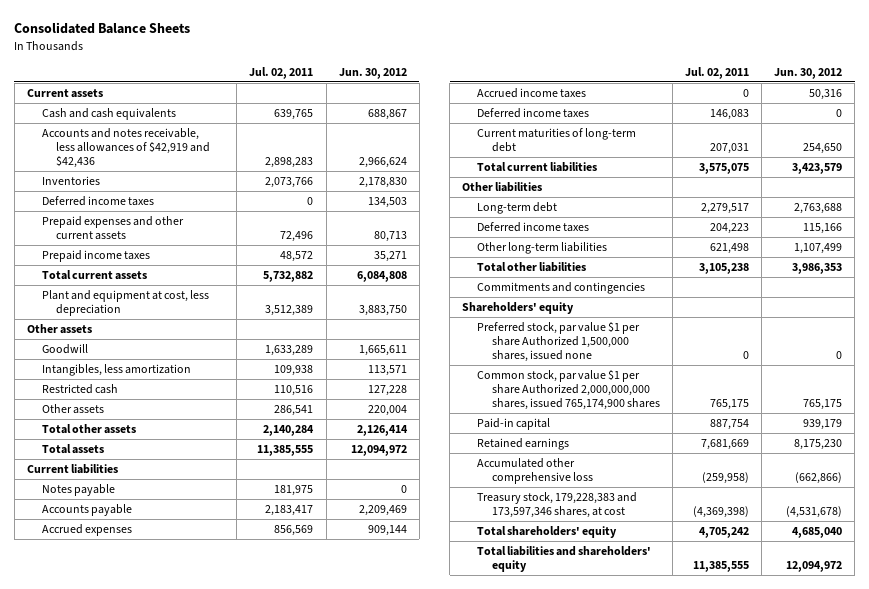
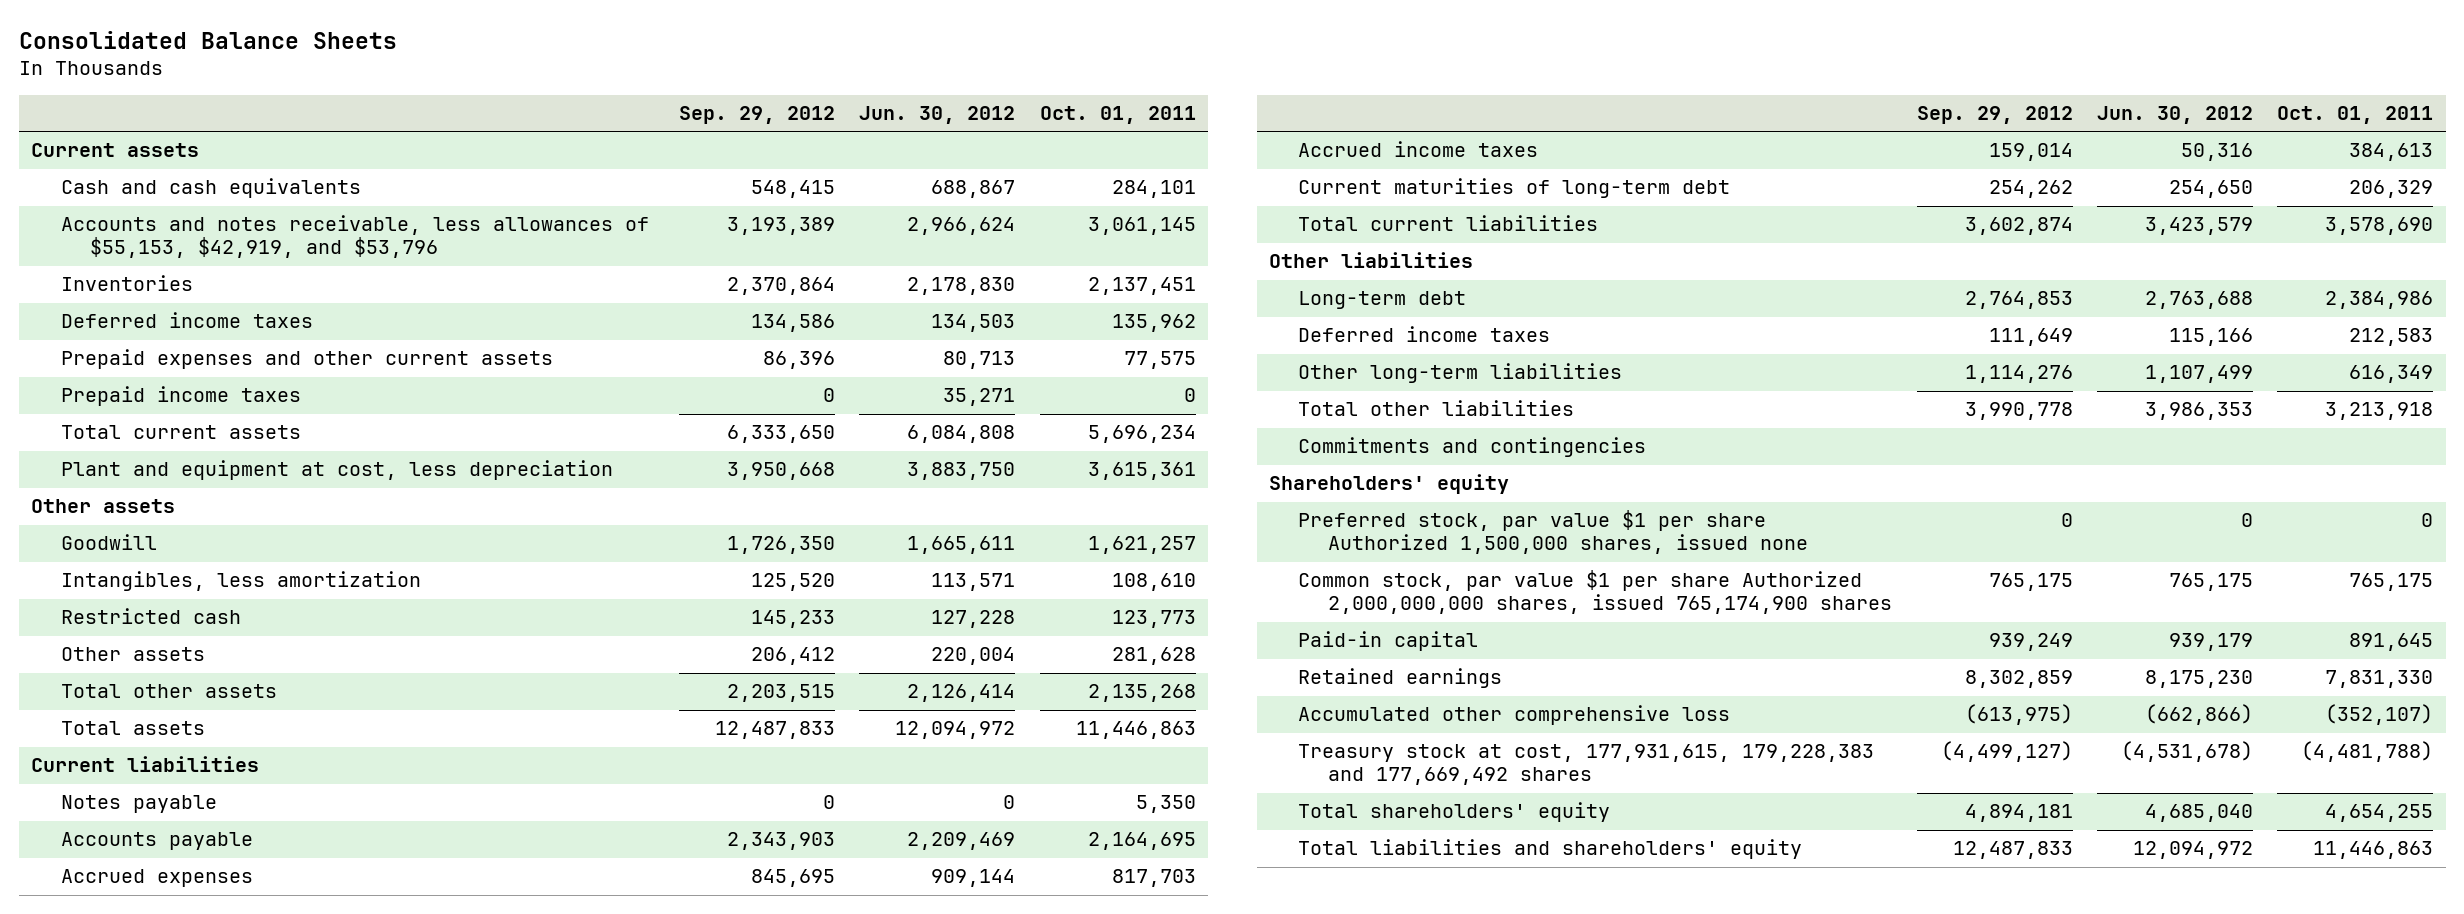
- | Jul. 02, 2011 | Jun. 30, 2012
+ | Sep. 29, 2012 | Jun. 30, 2012 | Oct. 01, 2011
- Accounts and notes receivable, less allowances of $42,919 and $42,436 | 2,898,283 | 2,966,624
+ Accounts and notes receivable, less allowances of $55,153, $42,919, and $53,796 | 3,193,389 | 2,966,624 | 3,061,145
- Deferred income taxes | 146,083 | 0
- Treasury stock, 179,228,383 and 173,597,346 shares, at cost | (4,369,398) | (4,531,678)
+ Treasury stock at cost, 177,931,615, 179,228,383 and 177,669,492 shares | (4,499,127) | (4,531,678) | (4,481,788)

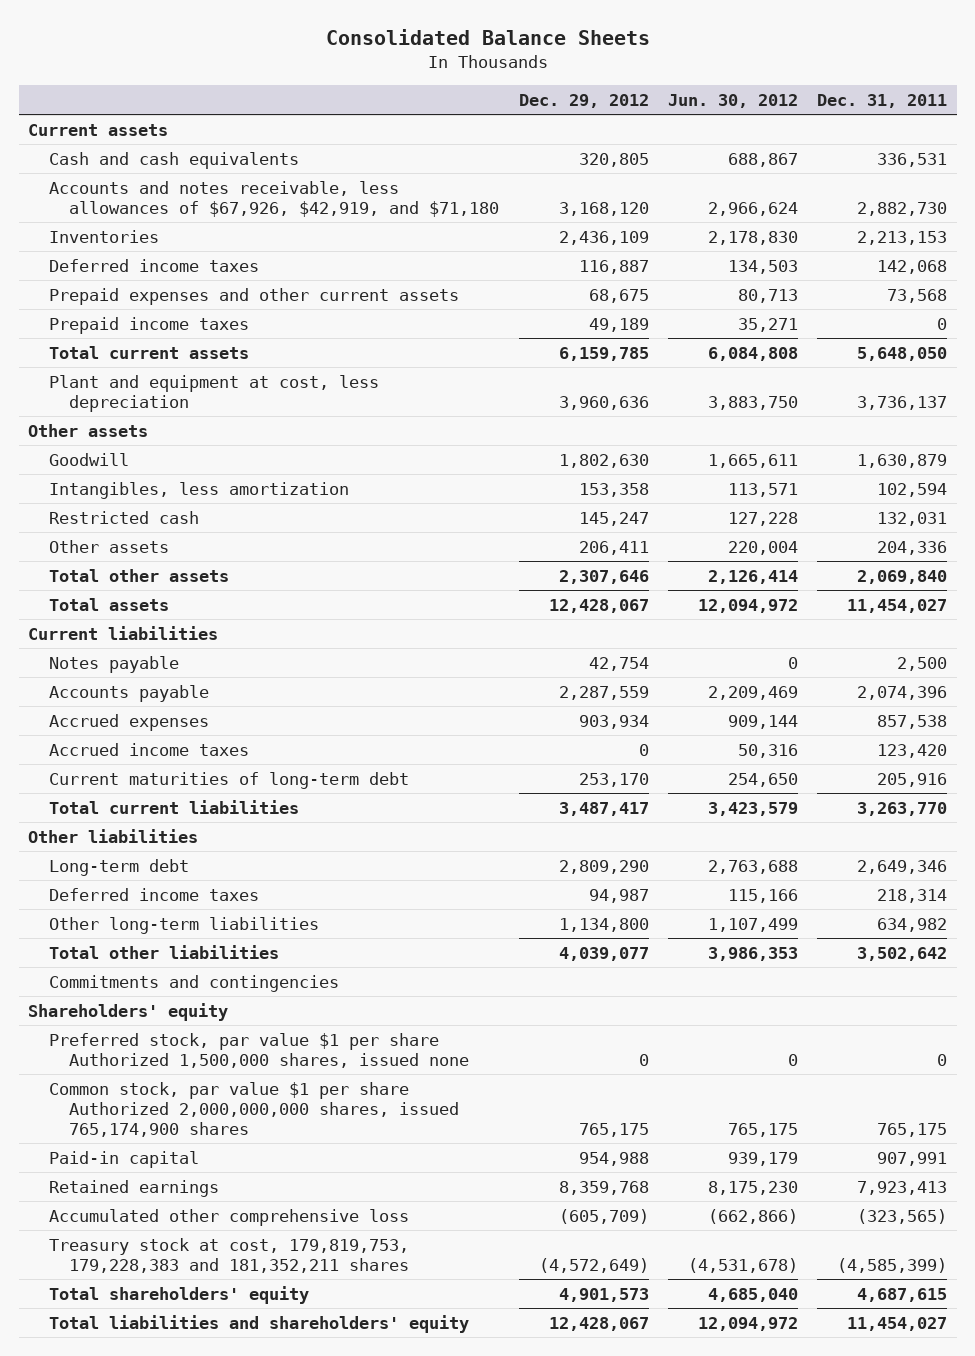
- | Sep. 29, 2012 | Jun. 30, 2012 | Oct. 01, 2011
+ | Dec. 29, 2012 | Jun. 30, 2012 | Dec. 31, 2011
- Accounts and notes receivable, less allowances of $55,153, $42,919, and $53,796 | 3,193,389 | 2,966,624 | 3,061,145
+ Accounts and notes receivable, less allowances of $67,926, $42,919, and $71,180 | 3,168,120 | 2,966,624 | 2,882,730
- Treasury stock at cost, 177,931,615, 179,228,383 and 177,669,492 shares | (4,499,127) | (4,531,678) | (4,481,788)
+ Treasury stock at cost, 179,819,753, 179,228,383 and 181,352,211 shares | (4,572,649) | (4,531,678) | (4,585,399)

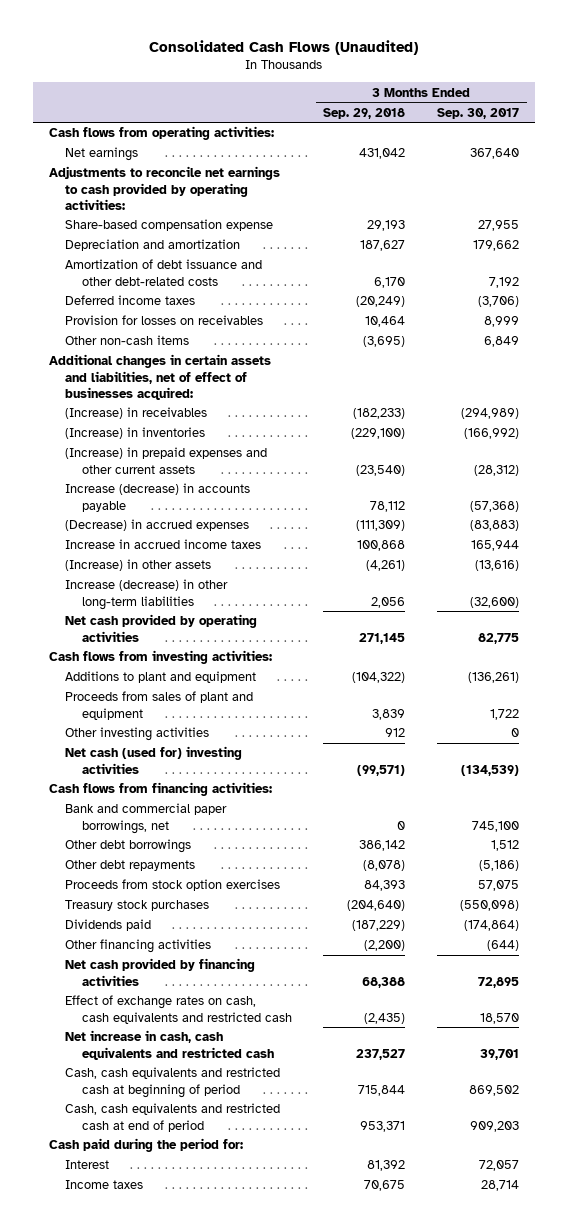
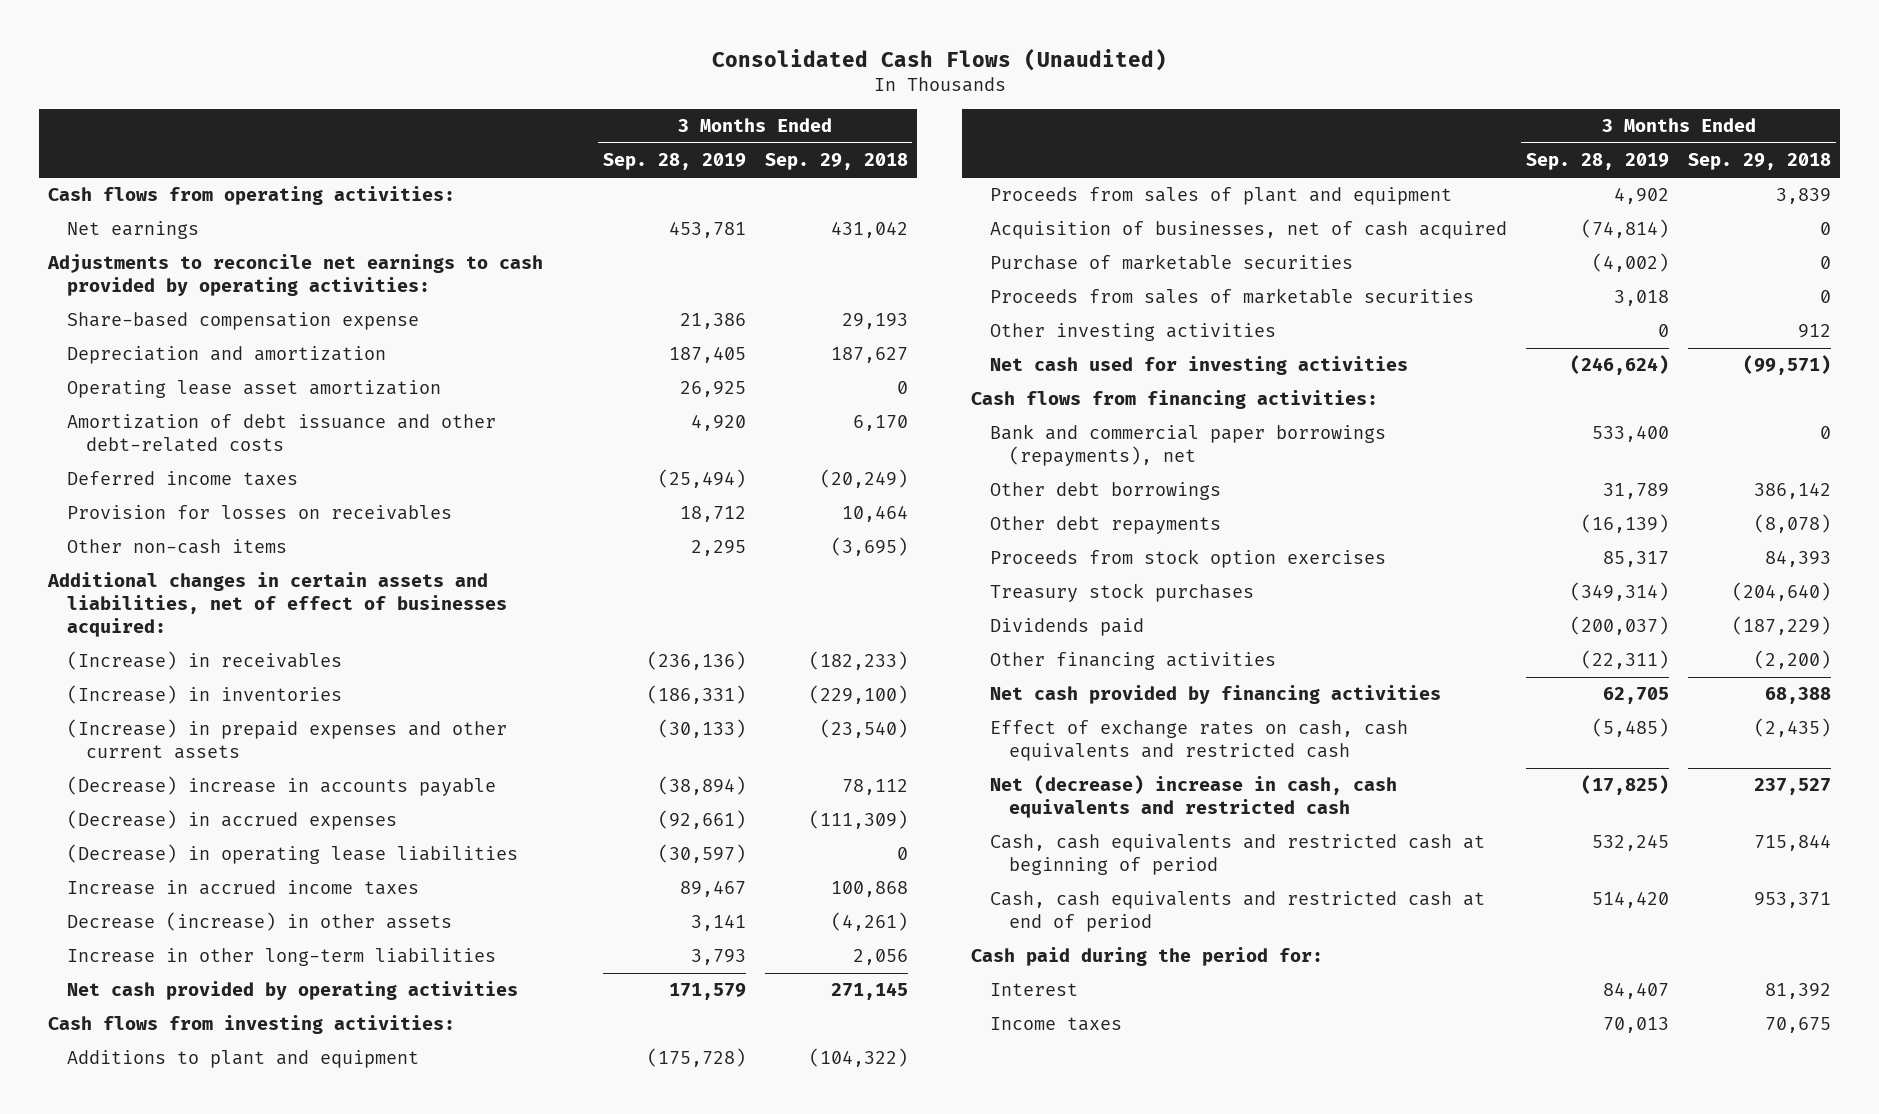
- | 3 Months Ended Sep. 29, 2018 | 3 Months Ended Sep. 30, 2017
+ | 3 Months Ended Sep. 28, 2019 | 3 Months Ended Sep. 29, 2018
+ Operating lease asset amortization | 26,925 | 0
- Increase (decrease) in accounts payable | 78,112 | (57,368)
+ (Decrease) increase in accounts payable | (38,894) | 78,112
+ (Decrease) in operating lease liabilities | (30,597) | 0
- (Increase) in other assets | (4,261) | (13,616)
- Increase (decrease) in other long-term liabilities | 2,056 | (32,600)
+ Decrease (increase) in other assets | 3,141 | (4,261)
+ Increase in other long-term liabilities | 3,793 | 2,056
+ Acquisition of businesses, net of cash acquired | (74,814) | 0
+ Purchase of marketable securities | (4,002) | 0
+ Proceeds from sales of marketable securities | 3,018 | 0
- Net cash (used for) investing activities | (99,571) | (134,539)
+ Net cash used for investing activities | (246,624) | (99,571)
- Bank and commercial paper borrowings, net | 0 | 745,100
+ Bank and commercial paper borrowings (repayments), net | 533,400 | 0
- Net increase in cash, cash equivalents and restricted cash | 237,527 | 39,701
+ Net (decrease) increase in cash, cash equivalents and restricted cash | (17,825) | 237,527

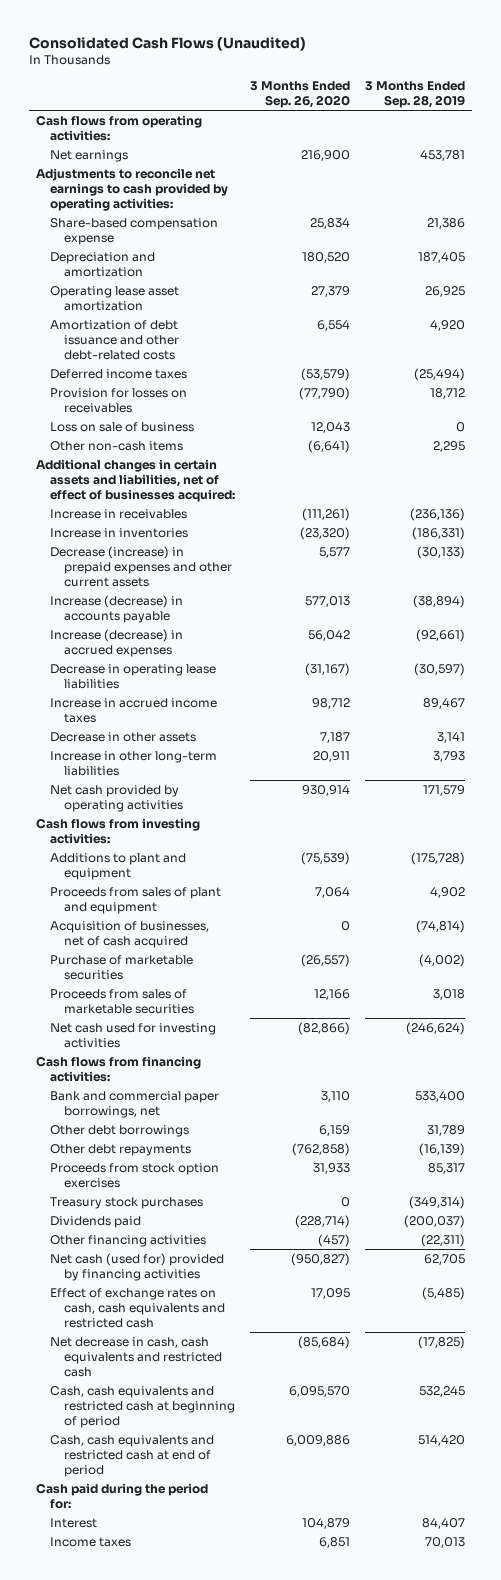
- | 3 Months Ended Sep. 28, 2019 | 3 Months Ended Sep. 29, 2018
+ | 3 Months Ended Sep. 26, 2020 | 3 Months Ended Sep. 28, 2019
+ Loss on sale of business | 12,043 | 0
- (Increase) in receivables | (236,136) | (182,233)
- (Increase) in inventories | (186,331) | (229,100)
- (Increase) in prepaid expenses and other current assets | (30,133) | (23,540)
- (Decrease) increase in accounts payable | (38,894) | 78,112
- (Decrease) in accrued expenses | (92,661) | (111,309)
- (Decrease) in operating lease liabilities | (30,597) | 0
+ Increase in receivables | (111,261) | (236,136)
+ Increase in inventories | (23,320) | (186,331)
+ Decrease (increase) in prepaid expenses and other current assets | 5,577 | (30,133)
+ Increase (decrease) in accounts payable | 577,013 | (38,894)
+ Increase (decrease) in accrued expenses | 56,042 | (92,661)
+ Decrease in operating lease liabilities | (31,167) | (30,597)
- Decrease (increase) in other assets | 3,141 | (4,261)
+ Decrease in other assets | 7,187 | 3,141
- Other investing activities | 0 | 912
- Bank and commercial paper borrowings (repayments), net | 533,400 | 0
+ Bank and commercial paper borrowings, net | 3,110 | 533,400
- Net cash provided by financing activities | 62,705 | 68,388
+ Net cash (used for) provided by financing activities | (950,827) | 62,705
- Net (decrease) increase in cash, cash equivalents and restricted cash | (17,825) | 237,527
+ Net decrease in cash, cash equivalents and restricted cash | (85,684) | (17,825)

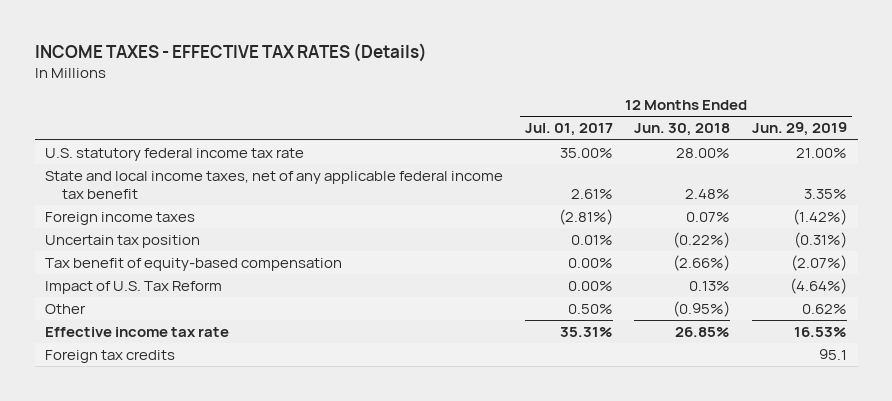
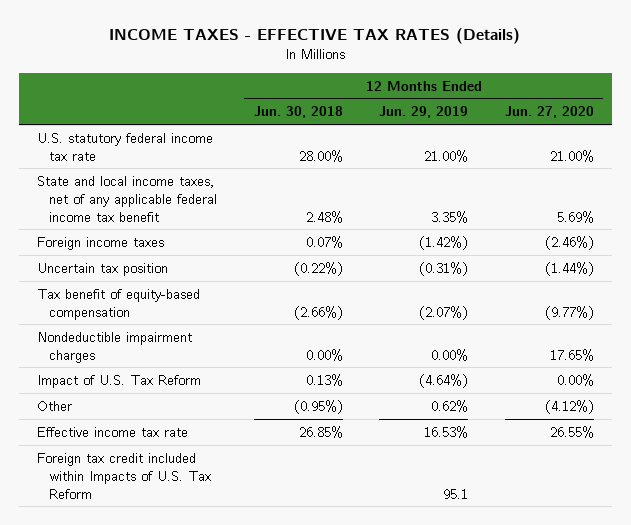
- | 12 Months Ended Jul. 01, 2017 | 12 Months Ended Jun. 30, 2018 | 12 Months Ended Jun. 29, 2019
+ | 12 Months Ended Jun. 30, 2018 | 12 Months Ended Jun. 29, 2019 | 12 Months Ended Jun. 27, 2020
+ Nondeductible impairment charges | 0.00% | 0.00% | 17.65%
- Foreign tax credits | | | 95.1
+ Foreign tax credit included within Impacts of U.S. Tax Reform | | 95.1 |

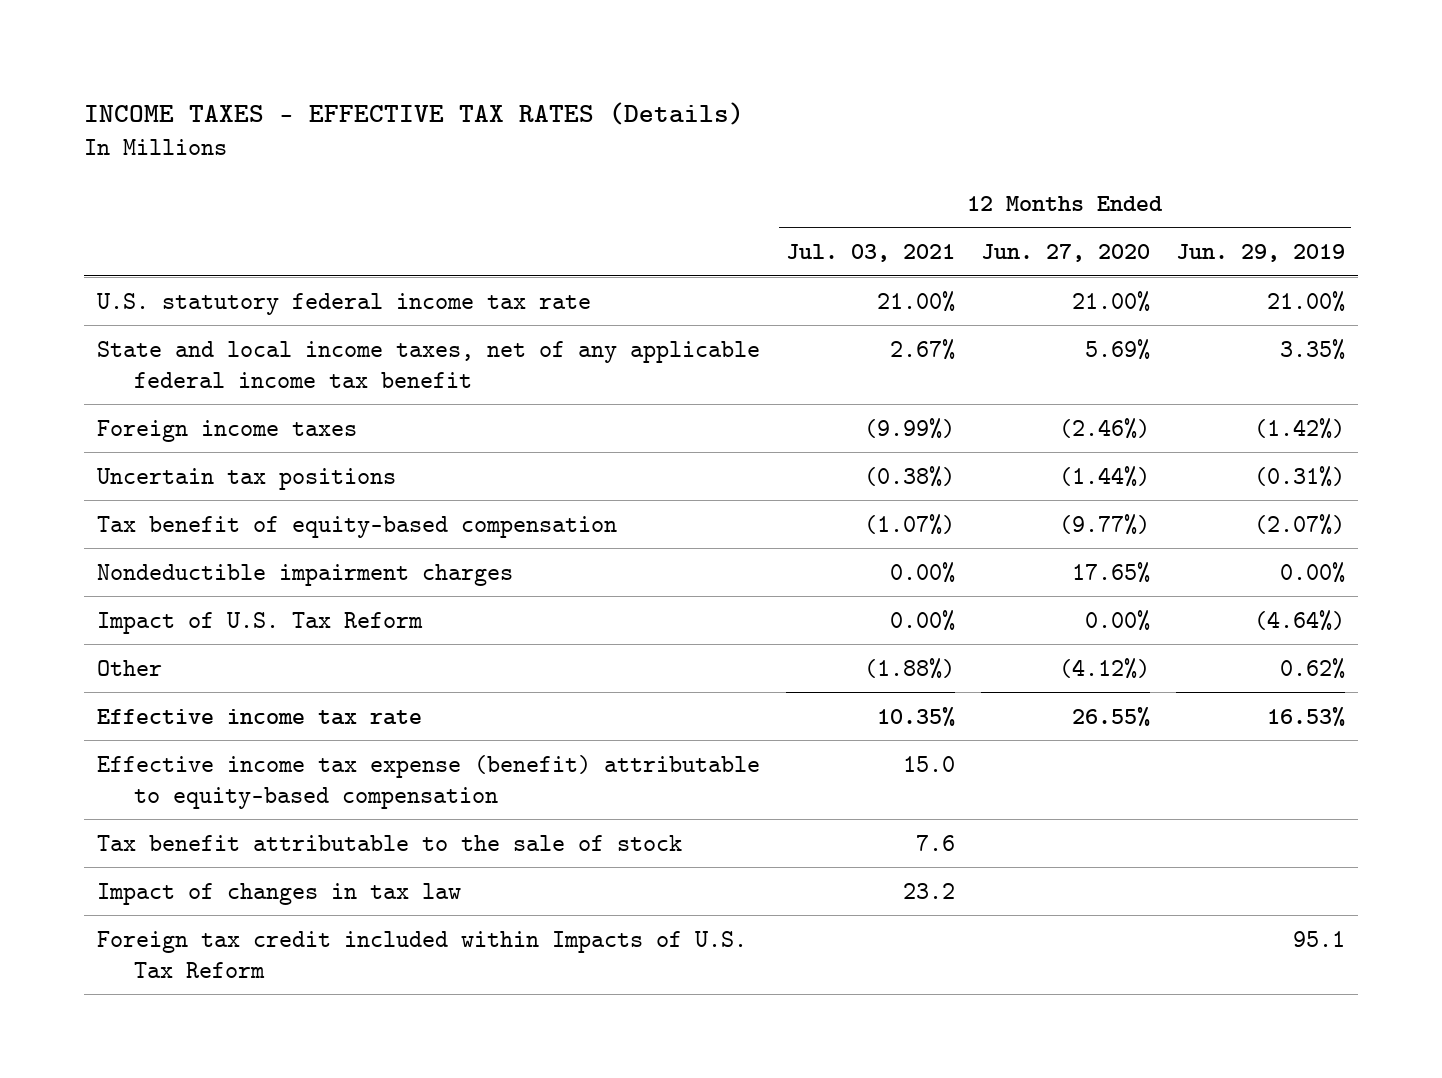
- | 12 Months Ended Jun. 30, 2018 | 12 Months Ended Jun. 29, 2019 | 12 Months Ended Jun. 27, 2020
+ | 12 Months Ended Jul. 03, 2021 | 12 Months Ended Jun. 27, 2020 | 12 Months Ended Jun. 29, 2019
- Uncertain tax position | (0.22%) | (0.31%) | (1.44%)
+ Uncertain tax positions | (0.38%) | (1.44%) | (0.31%)
+ Effective income tax expense (benefit) attributable to equity-based compensation | 15.0 | |
+ Tax benefit attributable to the sale of stock | 7.6 | |
+ Impact of changes in tax law | 23.2 | |

